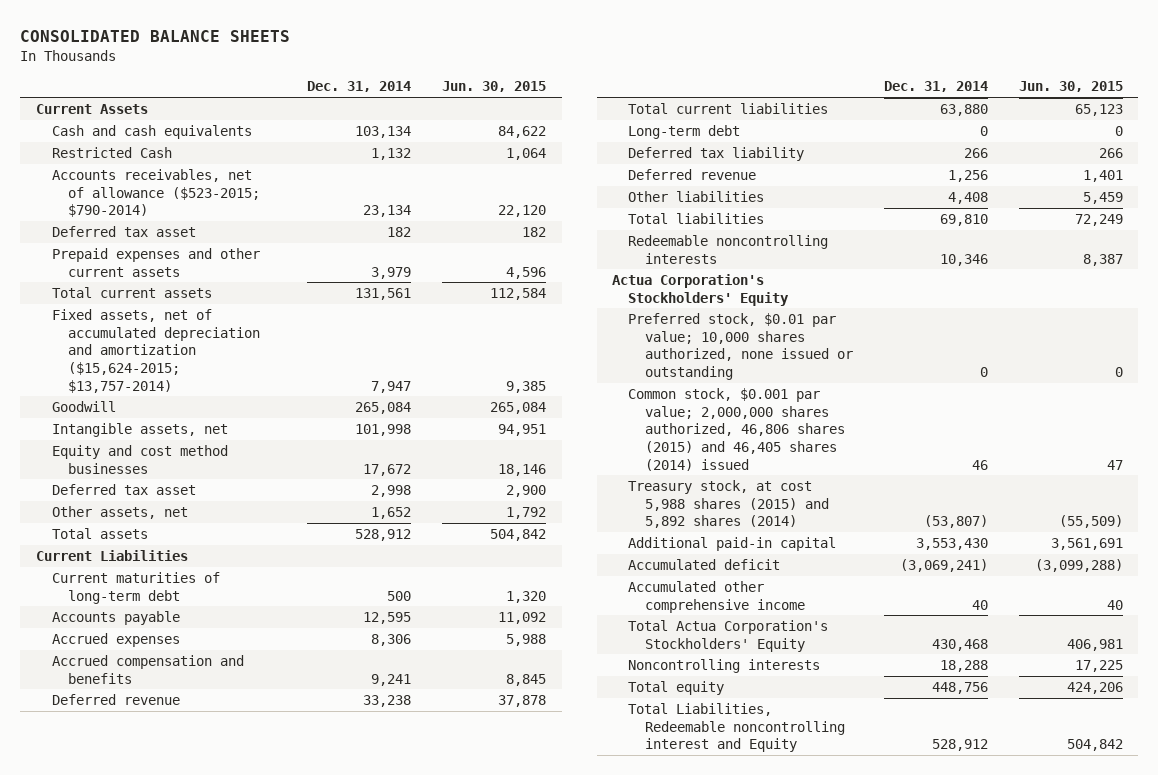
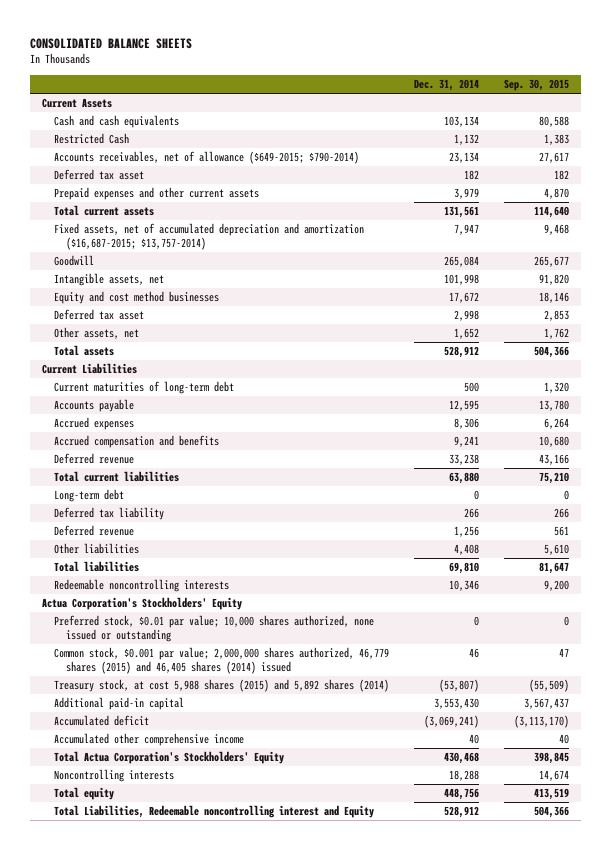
- | Dec. 31, 2014 | Jun. 30, 2015
+ | Dec. 31, 2014 | Sep. 30, 2015
- Accounts receivables, net of allowance ($523-2015; $790-2014) | 23,134 | 22,120
+ Accounts receivables, net of allowance ($649-2015; $790-2014) | 23,134 | 27,617
- Fixed assets, net of accumulated depreciation and amortization ($15,624-2015; $13,757-2014) | 7,947 | 9,385
+ Fixed assets, net of accumulated depreciation and amortization ($16,687-2015; $13,757-2014) | 7,947 | 9,468
- Common stock, $0.001 par value; 2,000,000 shares authorized, 46,806 shares (2015) and 46,405 shares (2014) issued | 46 | 47
+ Common stock, $0.001 par value; 2,000,000 shares authorized, 46,779 shares (2015) and 46,405 shares (2014) issued | 46 | 47

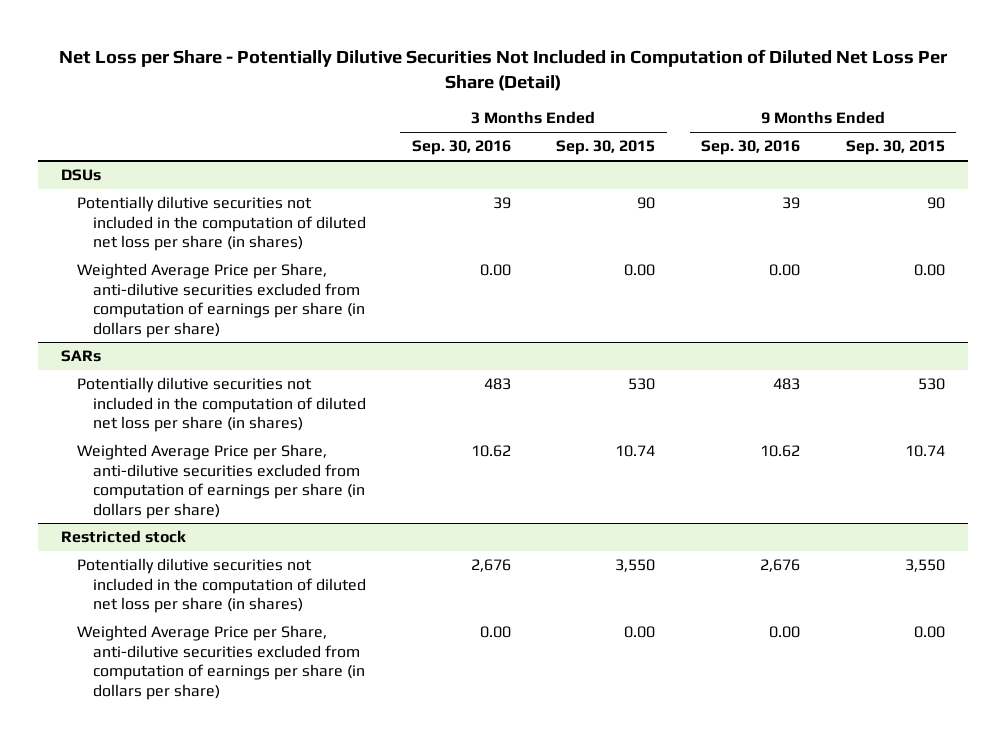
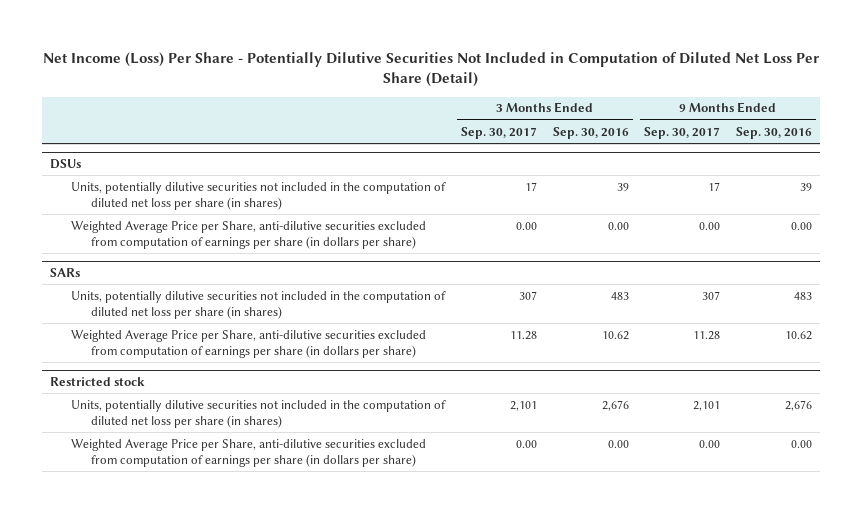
- Net Loss per Share - Potentially Dilutive Securities Not Included in Computation of Diluted Net Loss Per Share (Detail)
+ Net Income (Loss) Per Share - Potentially Dilutive Securities Not Included in Computation of Diluted Net Loss Per Share (Detail)
- | 3 Months Ended Sep. 30, 2016 | 3 Months Ended Sep. 30, 2015 | 9 Months Ended Sep. 30, 2016 | 9 Months Ended Sep. 30, 2015
+ | 3 Months Ended Sep. 30, 2017 | 3 Months Ended Sep. 30, 2016 | 9 Months Ended Sep. 30, 2017 | 9 Months Ended Sep. 30, 2016
@ DSUs
- Potentially dilutive securities not included in the computation of diluted net loss per share (in shares) | 39 | 90 | 39 | 90
+ Units, potentially dilutive securities not included in the computation of diluted net loss per share (in shares) | 17 | 39 | 17 | 39
@ SARs
- Potentially dilutive securities not included in the computation of diluted net loss per share (in shares) | 483 | 530 | 483 | 530
+ Units, potentially dilutive securities not included in the computation of diluted net loss per share (in shares) | 307 | 483 | 307 | 483
@ Restricted stock
- Potentially dilutive securities not included in the computation of diluted net loss per share (in shares) | 2,676 | 3,550 | 2,676 | 3,550
+ Units, potentially dilutive securities not included in the computation of diluted net loss per share (in shares) | 2,101 | 2,676 | 2,101 | 2,676

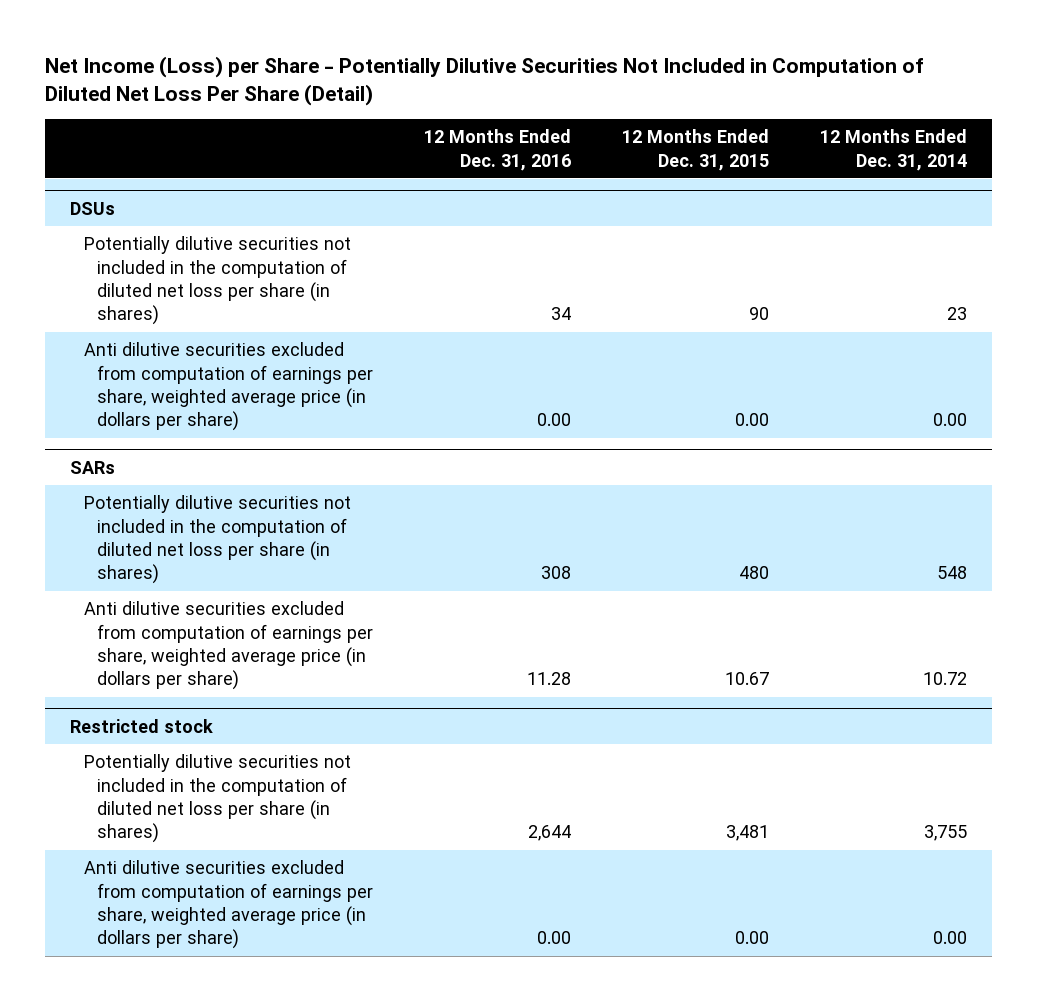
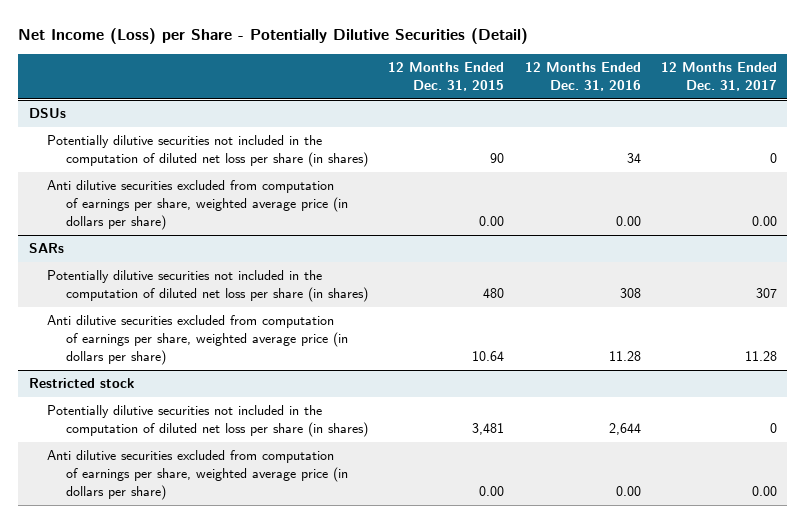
- Net Income (Loss) per Share - Potentially Dilutive Securities Not Included in Computation of Diluted Net Loss Per Share (Detail)
+ Net Income (Loss) per Share - Potentially Dilutive Securities (Detail)
- | 12 Months Ended Dec. 31, 2016 | 12 Months Ended Dec. 31, 2015 | 12 Months Ended Dec. 31, 2014
+ | 12 Months Ended Dec. 31, 2015 | 12 Months Ended Dec. 31, 2016 | 12 Months Ended Dec. 31, 2017
@ SARs
- Anti dilutive securities excluded from computation of earnings per share, weighted average price (in dollars per share) | 11.28 | 10.67 | 10.72
+ Anti dilutive securities excluded from computation of earnings per share, weighted average price (in dollars per share) | 10.64 | 11.28 | 11.28

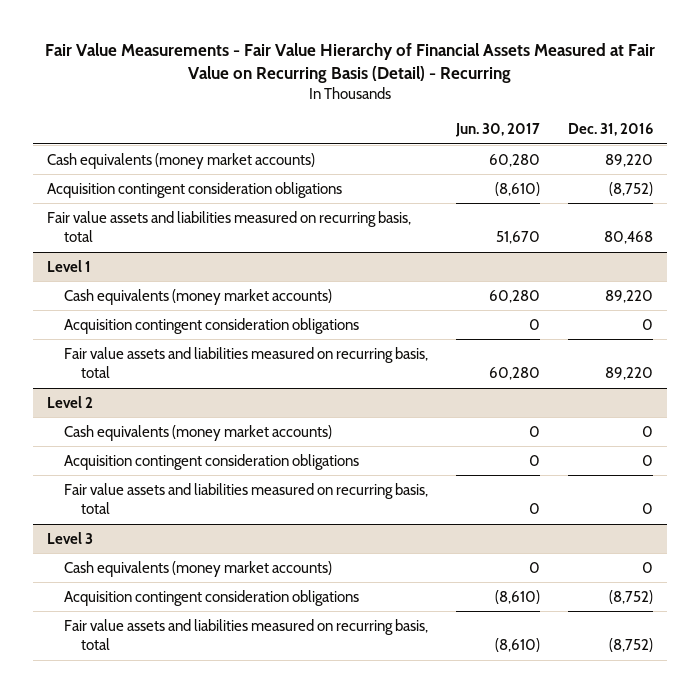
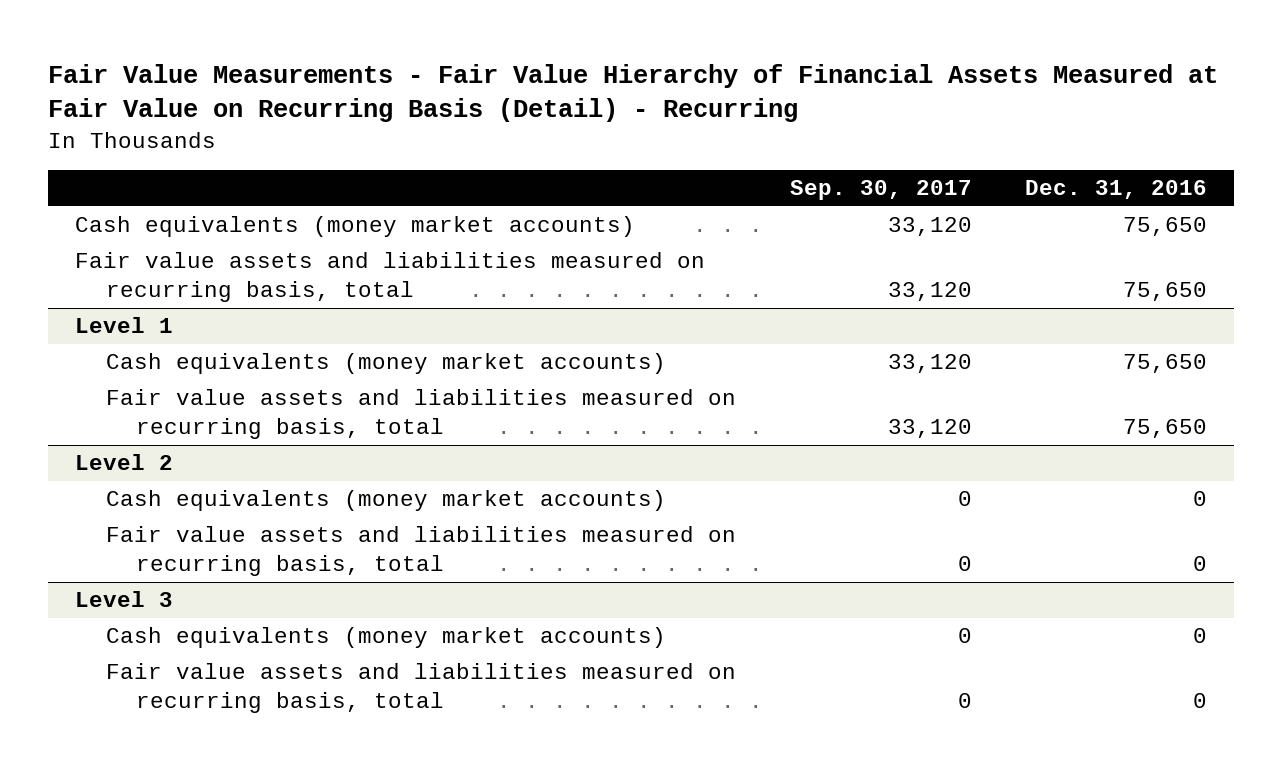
- | Jun. 30, 2017 | Dec. 31, 2016
+ | Sep. 30, 2017 | Dec. 31, 2016
- Cash equivalents (money market accounts) | 60,280 | 89,220
- Acquisition contingent consideration obligations | (8,610) | (8,752)
- Fair value assets and liabilities measured on recurring basis, total | 51,670 | 80,468
+ Cash equivalents (money market accounts) | 33,120 | 75,650
+ Fair value assets and liabilities measured on recurring basis, total | 33,120 | 75,650
@ Level 1
- Cash equivalents (money market accounts) | 60,280 | 89,220
- Acquisition contingent consideration obligations | 0 | 0
- Fair value assets and liabilities measured on recurring basis, total | 60,280 | 89,220
+ Cash equivalents (money market accounts) | 33,120 | 75,650
+ Fair value assets and liabilities measured on recurring basis, total | 33,120 | 75,650
@ Level 2
- Acquisition contingent consideration obligations | 0 | 0
@ Level 3
- Acquisition contingent consideration obligations | (8,610) | (8,752)
- Fair value assets and liabilities measured on recurring basis, total | (8,610) | (8,752)
+ Fair value assets and liabilities measured on recurring basis, total | 0 | 0

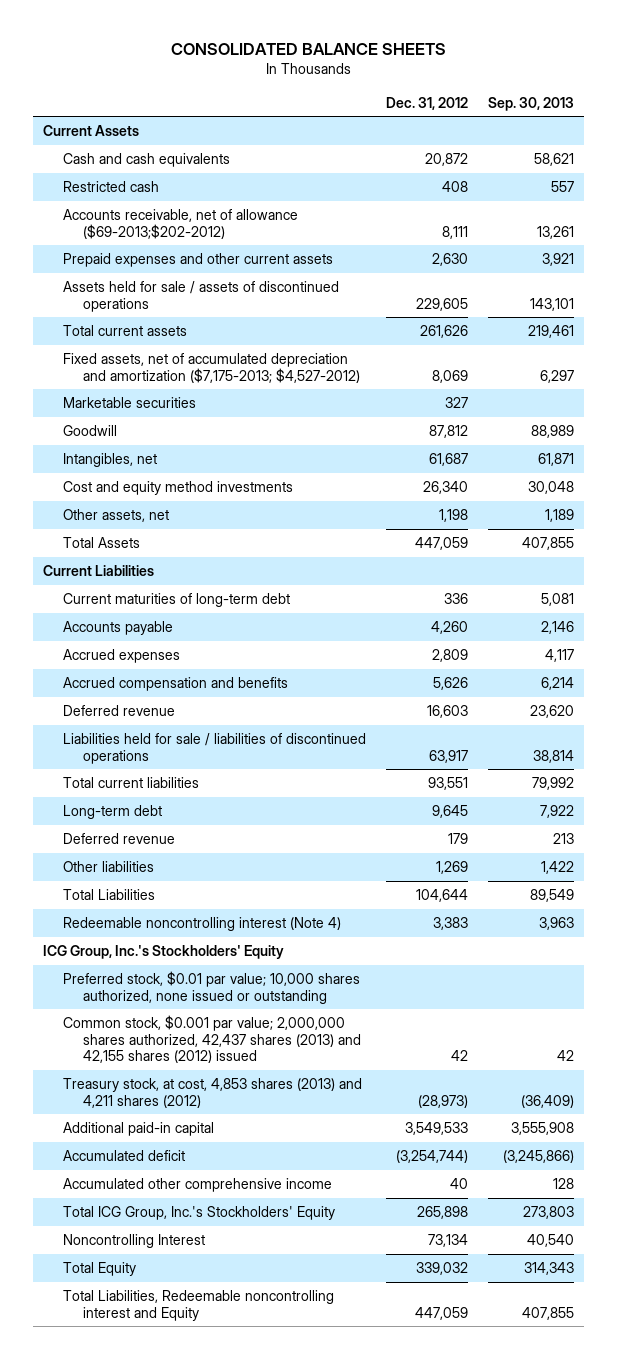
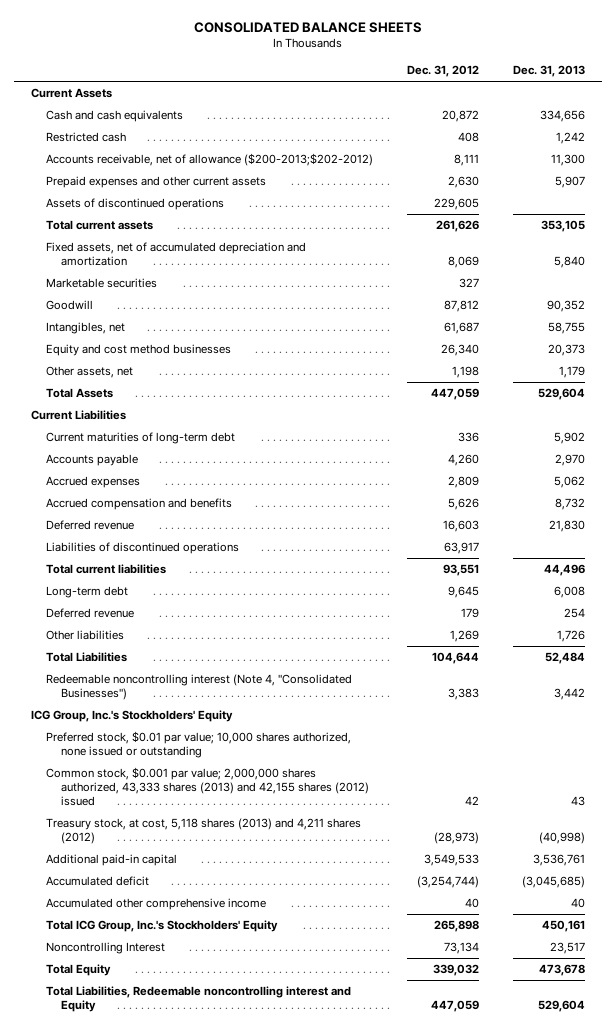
- | Dec. 31, 2012 | Sep. 30, 2013
+ | Dec. 31, 2012 | Dec. 31, 2013
- Accounts receivable, net of allowance ($69-2013;$202-2012) | 8,111 | 13,261
+ Accounts receivable, net of allowance ($200-2013;$202-2012) | 8,111 | 11,300
- Assets held for sale / assets of discontinued operations | 229,605 | 143,101
+ Assets of discontinued operations | 229,605 |
- Fixed assets, net of accumulated depreciation and amortization ($7,175-2013; $4,527-2012) | 8,069 | 6,297
+ Fixed assets, net of accumulated depreciation and amortization | 8,069 | 5,840
- Cost and equity method investments | 26,340 | 30,048
+ Equity and cost method businesses | 26,340 | 20,373
- Liabilities held for sale / liabilities of discontinued operations | 63,917 | 38,814
+ Liabilities of discontinued operations | 63,917 |
- Redeemable noncontrolling interest (Note 4) | 3,383 | 3,963
+ Redeemable noncontrolling interest (Note 4, "Consolidated Businesses") | 3,383 | 3,442
- Common stock, $0.001 par value; 2,000,000 shares authorized, 42,437 shares (2013) and 42,155 shares (2012) issued | 42 | 42
- Treasury stock, at cost, 4,853 shares (2013) and 4,211 shares (2012) | (28,973) | (36,409)
+ Common stock, $0.001 par value; 2,000,000 shares authorized, 43,333 shares (2013) and 42,155 shares (2012) issued | 42 | 43
+ Treasury stock, at cost, 5,118 shares (2013) and 4,211 shares (2012) | (28,973) | (40,998)

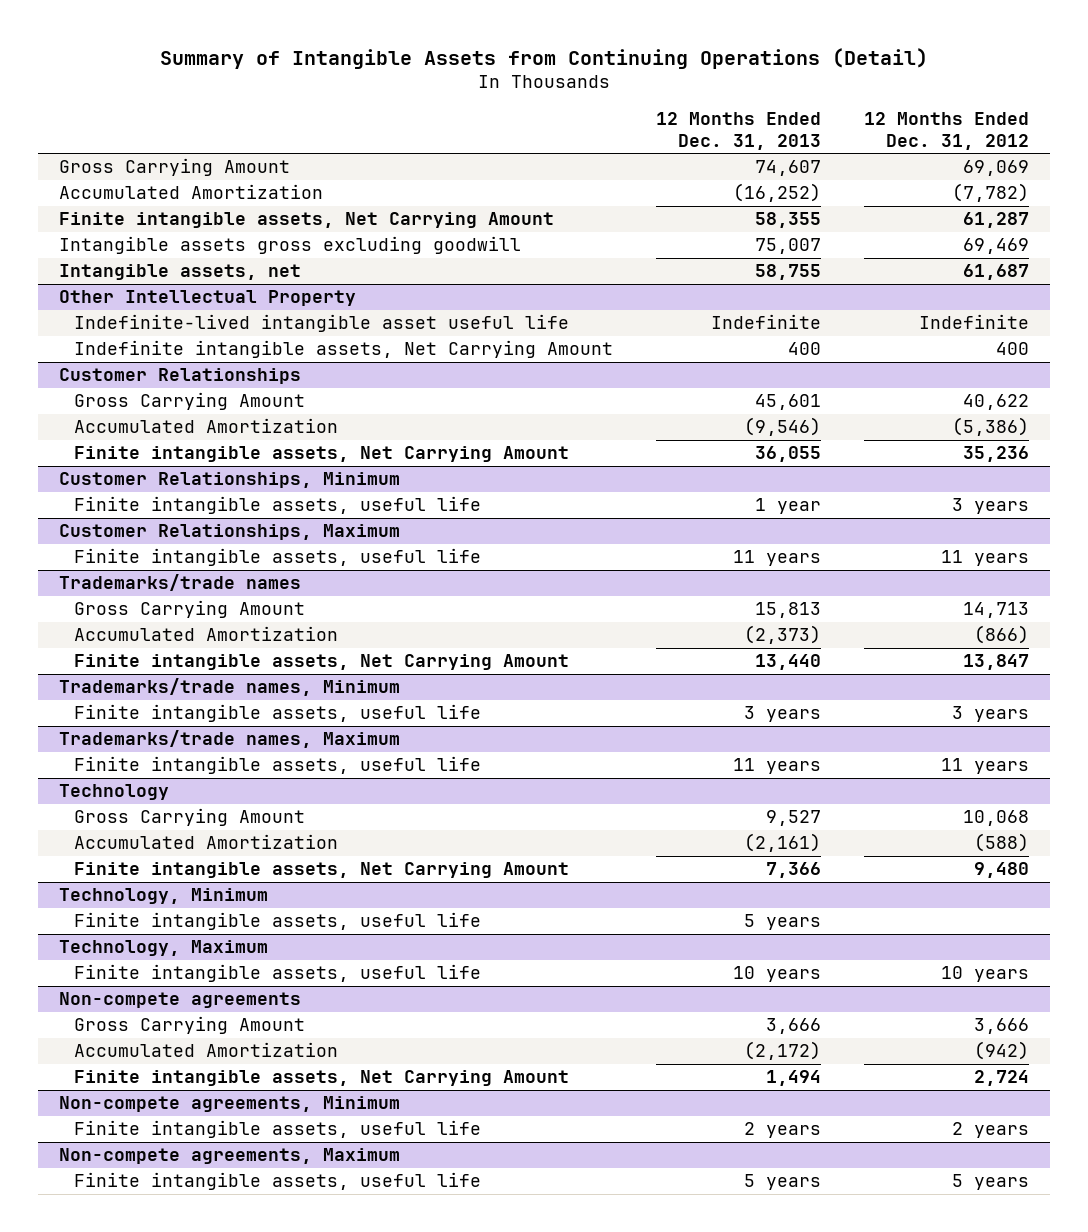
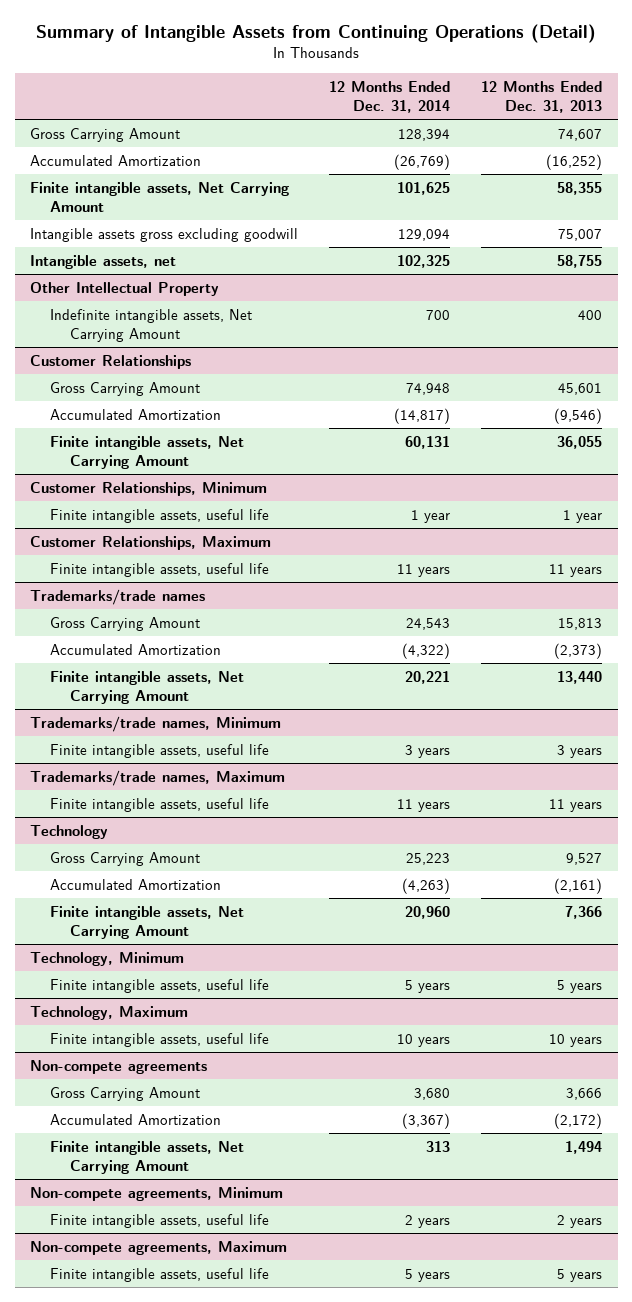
- | 12 Months Ended Dec. 31, 2013 | 12 Months Ended Dec. 31, 2012
+ | 12 Months Ended Dec. 31, 2014 | 12 Months Ended Dec. 31, 2013
@ Other Intellectual Property
- Indefinite-lived intangible asset useful life | Indefinite | Indefinite

